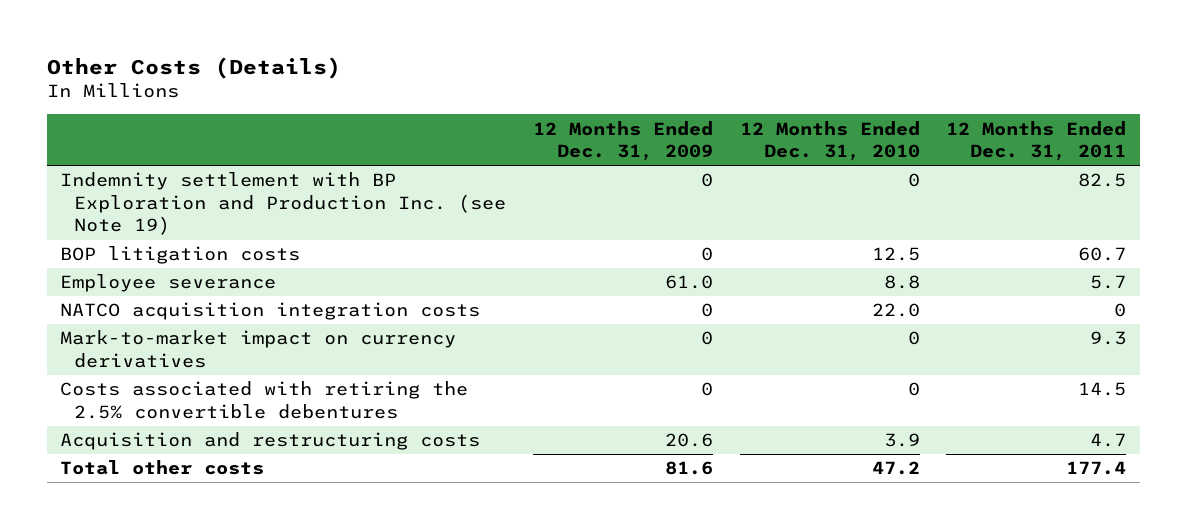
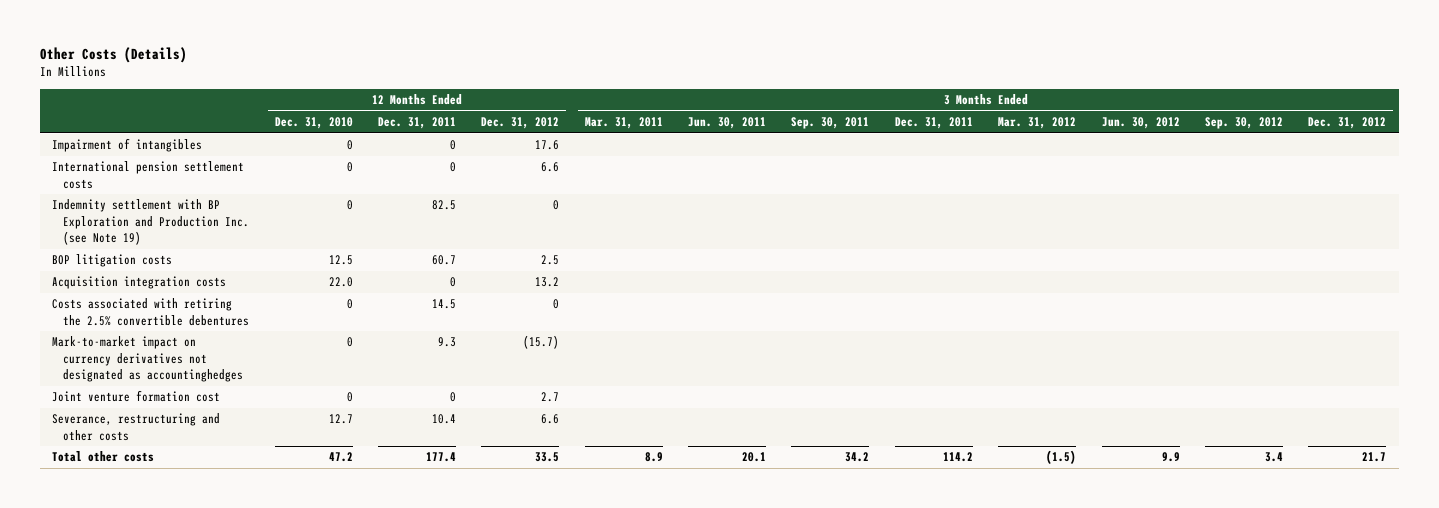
- | 12 Months Ended Dec. 31, 2009 | 12 Months Ended Dec. 31, 2010 | 12 Months Ended Dec. 31, 2011
+ | 12 Months Ended Dec. 31, 2010 | 12 Months Ended Dec. 31, 2011 | 12 Months Ended Dec. 31, 2012 | 3 Months Ended Mar. 31, 2011 | 3 Months Ended Jun. 30, 2011 | 3 Months Ended Sep. 30, 2011 | 3 Months Ended Dec. 31, 2011 | 3 Months Ended Mar. 31, 2012 | 3 Months Ended Jun. 30, 2012 | 3 Months Ended Sep. 30, 2012 | 3 Months Ended Dec. 31, 2012
+ Impairment of intangibles | 0 | 0 | 17.6 | | | | | | | |
+ International pension settlement costs | 0 | 0 | 6.6 | | | | | | | |
- Employee severance | 61.0 | 8.8 | 5.7
- NATCO acquisition integration costs | 0 | 22.0 | 0
- Mark-to-market impact on currency derivatives | 0 | 0 | 9.3
+ Acquisition integration costs | 22.0 | 0 | 13.2 | | | | | | | |
- Acquisition and restructuring costs | 20.6 | 3.9 | 4.7
+ Mark-to-market impact on currency derivatives not designated as accountinghedges | 0 | 9.3 | (15.7) | | | | | | | |
+ Joint venture formation cost | 0 | 0 | 2.7 | | | | | | | |
+ Severance, restructuring and other costs | 12.7 | 10.4 | 6.6 | | | | | | | |

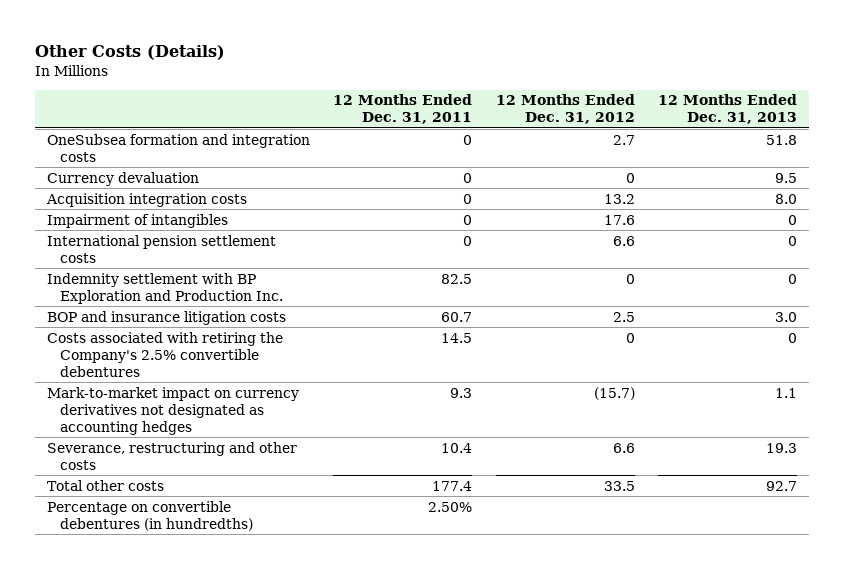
- | 12 Months Ended Dec. 31, 2010 | 12 Months Ended Dec. 31, 2011 | 12 Months Ended Dec. 31, 2012 | 3 Months Ended Mar. 31, 2011 | 3 Months Ended Jun. 30, 2011 | 3 Months Ended Sep. 30, 2011 | 3 Months Ended Dec. 31, 2011 | 3 Months Ended Mar. 31, 2012 | 3 Months Ended Jun. 30, 2012 | 3 Months Ended Sep. 30, 2012 | 3 Months Ended Dec. 31, 2012
+ | 12 Months Ended Dec. 31, 2011 | 12 Months Ended Dec. 31, 2012 | 12 Months Ended Dec. 31, 2013
+ OneSubsea formation and integration costs | 0 | 2.7 | 51.8
+ Currency devaluation | 0 | 0 | 9.5
moved up: Acquisition integration costs | 0 | 13.2 | 8.0
- Indemnity settlement with BP Exploration and Production Inc. (see Note 19) | 0 | 82.5 | 0 | | | | | | | |
- BOP litigation costs | 12.5 | 60.7 | 2.5 | | | | | | | |
- Costs associated with retiring the 2.5% convertible debentures | 0 | 14.5 | 0 | | | | | | | |
- Mark-to-market impact on currency derivatives not designated as accountinghedges | 0 | 9.3 | (15.7) | | | | | | | |
- Joint venture formation cost | 0 | 0 | 2.7 | | | | | | | |
+ Indemnity settlement with BP Exploration and Production Inc. | 82.5 | 0 | 0
+ BOP and insurance litigation costs | 60.7 | 2.5 | 3.0
+ Costs associated with retiring the Company's 2.5% convertible debentures | 14.5 | 0 | 0
+ Mark-to-market impact on currency derivatives not designated as accounting hedges | 9.3 | (15.7) | 1.1
+ Percentage on convertible debentures (in hundredths) | 2.50% | |

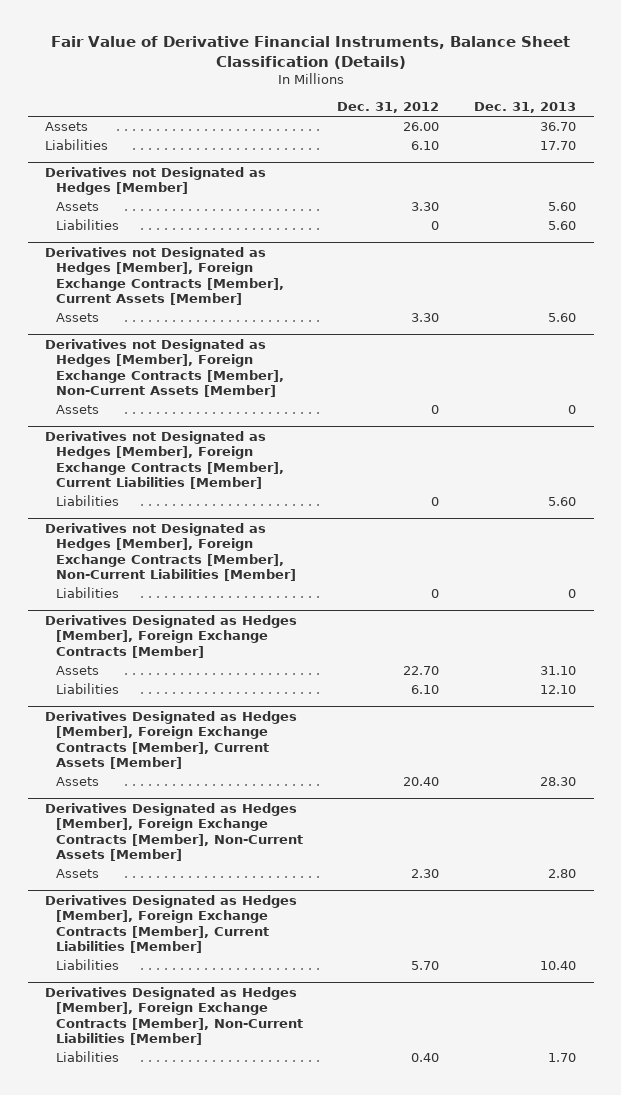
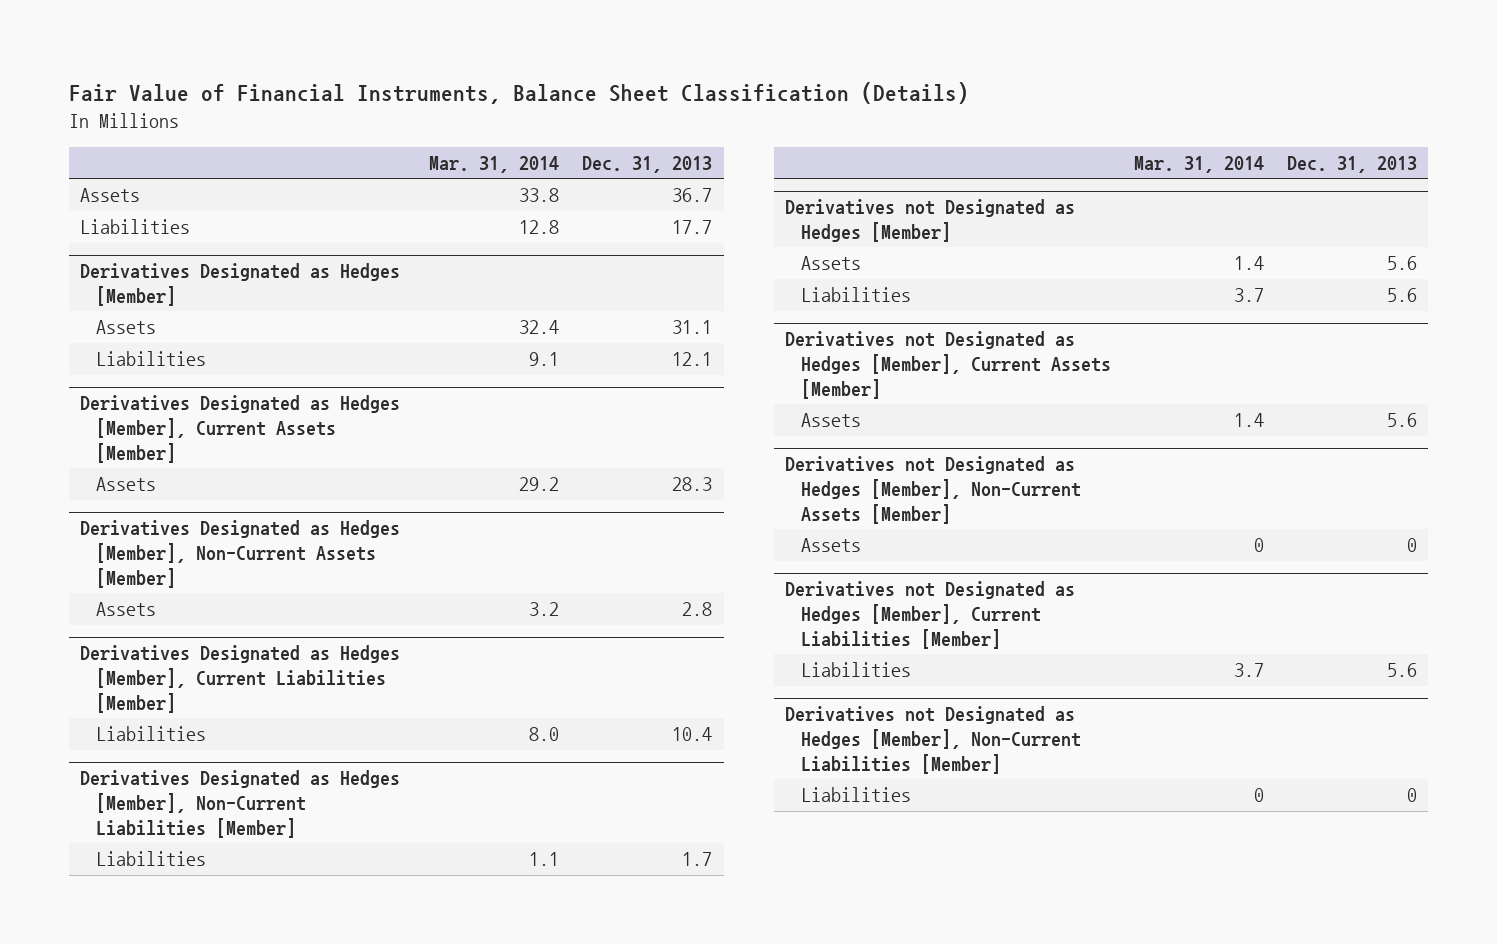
- Fair Value of Derivative Financial Instruments, Balance Sheet Classification (Details)
+ Fair Value of Financial Instruments, Balance Sheet Classification (Details)
- | Dec. 31, 2012 | Dec. 31, 2013
+ | Mar. 31, 2014 | Dec. 31, 2013
- Assets | 26.00 | 36.70
- Liabilities | 6.10 | 17.70
+ Assets | 33.8 | 36.7
+ Liabilities | 12.8 | 17.7
+ Derivatives Designated as Hedges [Member]
+ Assets | 32.4 | 31.1
+ Liabilities | 9.1 | 12.1
+ Derivatives Designated as Hedges [Member], Current Assets [Member]
+ Assets | 29.2 | 28.3
+ Derivatives Designated as Hedges [Member], Non-Current Assets [Member]
+ Assets | 3.2 | 2.8
+ Derivatives Designated as Hedges [Member], Current Liabilities [Member]
+ Liabilities | 8.0 | 10.4
+ Derivatives Designated as Hedges [Member], Non-Current Liabilities [Member]
+ Liabilities | 1.1 | 1.7
@ Derivatives not Designated as Hedges [Member]
- Assets | 3.30 | 5.60
- Liabilities | 0 | 5.60
- Derivatives not Designated as Hedges [Member], Foreign Exchange Contracts [Member], Current Assets [Member]
- Assets | 3.30 | 5.60
- Derivatives not Designated as Hedges [Member], Foreign Exchange Contracts [Member], Non-Current Assets [Member]
@ Derivatives not Designated as Hedges [Member]
+ Assets | 1.4 | 5.6
+ Liabilities | 3.7 | 5.6
+ Derivatives not Designated as Hedges [Member], Current Assets [Member]
+ Assets | 1.4 | 5.6
+ Derivatives not Designated as Hedges [Member], Non-Current Assets [Member]
- Derivatives not Designated as Hedges [Member], Foreign Exchange Contracts [Member], Current Liabilities [Member]
- Liabilities | 0 | 5.60
- Derivatives not Designated as Hedges [Member], Foreign Exchange Contracts [Member], Non-Current Liabilities [Member]
+ Derivatives not Designated as Hedges [Member], Current Liabilities [Member]
+ Liabilities | 3.7 | 5.6
+ Derivatives not Designated as Hedges [Member], Non-Current Liabilities [Member]
- Derivatives Designated as Hedges [Member], Foreign Exchange Contracts [Member]
- Assets | 22.70 | 31.10
- Liabilities | 6.10 | 12.10
- Derivatives Designated as Hedges [Member], Foreign Exchange Contracts [Member], Current Assets [Member]
- Assets | 20.40 | 28.30
- Derivatives Designated as Hedges [Member], Foreign Exchange Contracts [Member], Non-Current Assets [Member]
- Assets | 2.30 | 2.80
- Derivatives Designated as Hedges [Member], Foreign Exchange Contracts [Member], Current Liabilities [Member]
- Liabilities | 5.70 | 10.40
- Derivatives Designated as Hedges [Member], Foreign Exchange Contracts [Member], Non-Current Liabilities [Member]
- Liabilities | 0.40 | 1.70

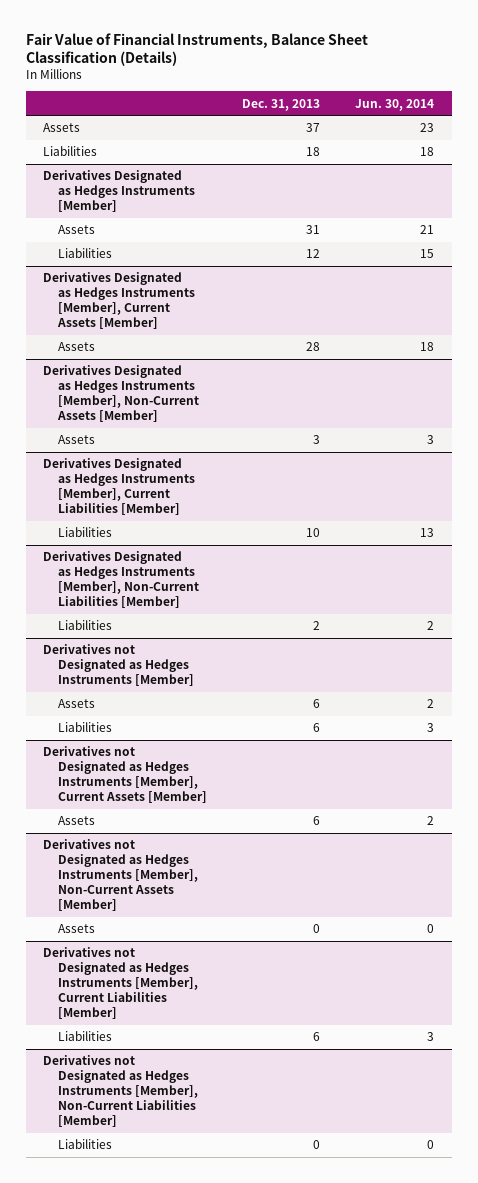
- | Mar. 31, 2014 | Dec. 31, 2013
+ | Dec. 31, 2013 | Jun. 30, 2014
- Assets | 33.8 | 36.7
- Liabilities | 12.8 | 17.7
- Derivatives Designated as Hedges [Member]
- Assets | 32.4 | 31.1
- Liabilities | 9.1 | 12.1
- Derivatives Designated as Hedges [Member], Current Assets [Member]
- Assets | 29.2 | 28.3
- Derivatives Designated as Hedges [Member], Non-Current Assets [Member]
- Assets | 3.2 | 2.8
- Derivatives Designated as Hedges [Member], Current Liabilities [Member]
- Liabilities | 8.0 | 10.4
- Derivatives Designated as Hedges [Member], Non-Current Liabilities [Member]
- Liabilities | 1.1 | 1.7
- Derivatives not Designated as Hedges [Member]
- Assets | 1.4 | 5.6
- Liabilities | 3.7 | 5.6
- Derivatives not Designated as Hedges [Member], Current Assets [Member]
- Assets | 1.4 | 5.6
- Derivatives not Designated as Hedges [Member], Non-Current Assets [Member]
+ Assets | 37 | 23
+ Liabilities | 18 | 18
+ Derivatives Designated as Hedges Instruments [Member]
+ Assets | 31 | 21
+ Liabilities | 12 | 15
+ Derivatives Designated as Hedges Instruments [Member], Current Assets [Member]
+ Assets | 28 | 18
+ Derivatives Designated as Hedges Instruments [Member], Non-Current Assets [Member]
+ Assets | 3 | 3
+ Derivatives Designated as Hedges Instruments [Member], Current Liabilities [Member]
+ Liabilities | 10 | 13
+ Derivatives Designated as Hedges Instruments [Member], Non-Current Liabilities [Member]
+ Liabilities | 2 | 2
+ Derivatives not Designated as Hedges Instruments [Member]
+ Assets | 6 | 2
+ Liabilities | 6 | 3
+ Derivatives not Designated as Hedges Instruments [Member], Current Assets [Member]
+ Assets | 6 | 2
+ Derivatives not Designated as Hedges Instruments [Member], Non-Current Assets [Member]
- Derivatives not Designated as Hedges [Member], Current Liabilities [Member]
- Liabilities | 3.7 | 5.6
- Derivatives not Designated as Hedges [Member], Non-Current Liabilities [Member]
+ Derivatives not Designated as Hedges Instruments [Member], Current Liabilities [Member]
+ Liabilities | 6 | 3
+ Derivatives not Designated as Hedges Instruments [Member], Non-Current Liabilities [Member]

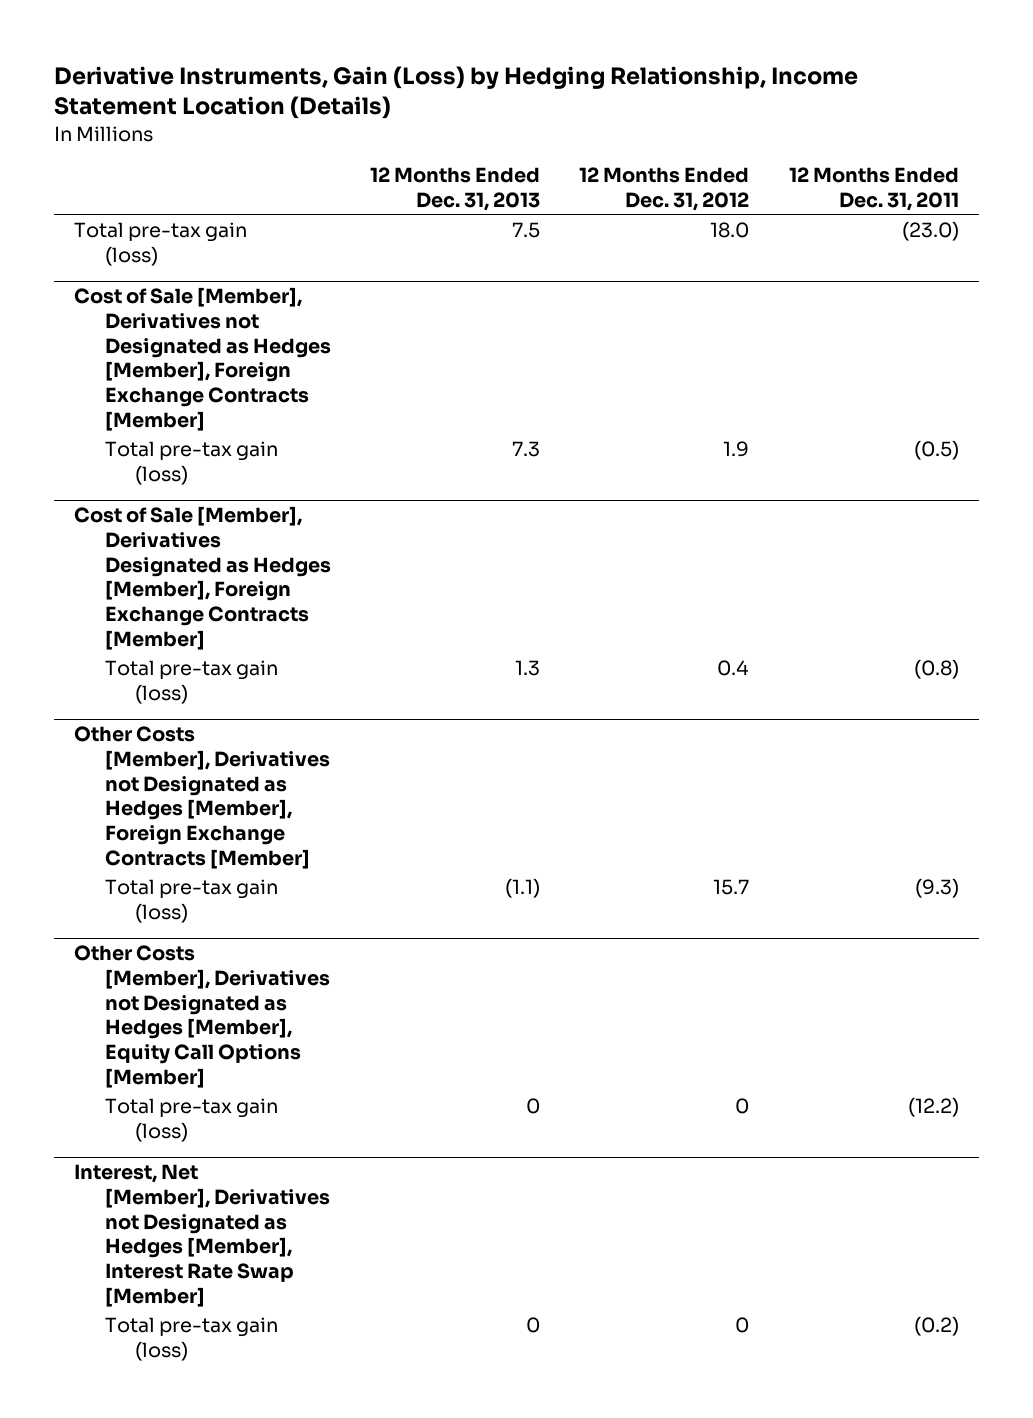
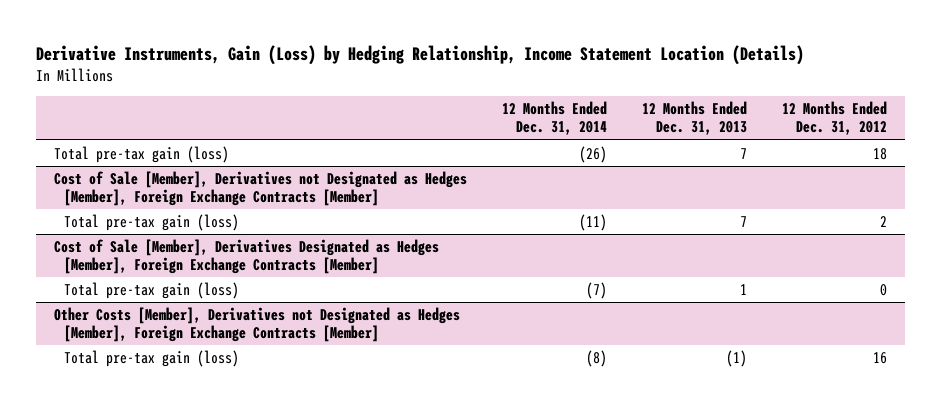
- | 12 Months Ended Dec. 31, 2013 | 12 Months Ended Dec. 31, 2012 | 12 Months Ended Dec. 31, 2011
+ | 12 Months Ended Dec. 31, 2014 | 12 Months Ended Dec. 31, 2013 | 12 Months Ended Dec. 31, 2012
- Total pre-tax gain (loss) | 7.5 | 18.0 | (23.0)
+ Total pre-tax gain (loss) | (26) | 7 | 18
@ Cost of Sale [Member], Derivatives not Designated as Hedges [Member], Foreign Exchange Contracts [Member]
- Total pre-tax gain (loss) | 7.3 | 1.9 | (0.5)
+ Total pre-tax gain (loss) | (11) | 7 | 2
@ Cost of Sale [Member], Derivatives Designated as Hedges [Member], Foreign Exchange Contracts [Member]
- Total pre-tax gain (loss) | 1.3 | 0.4 | (0.8)
+ Total pre-tax gain (loss) | (7) | 1 | 0
@ Other Costs [Member], Derivatives not Designated as Hedges [Member], Foreign Exchange Contracts [Member]
- Total pre-tax gain (loss) | (1.1) | 15.7 | (9.3)
- Other Costs [Member], Derivatives not Designated as Hedges [Member], Equity Call Options [Member]
- Total pre-tax gain (loss) | 0 | 0 | (12.2)
- Interest, Net [Member], Derivatives not Designated as Hedges [Member], Interest Rate Swap [Member]
- Total pre-tax gain (loss) | 0 | 0 | (0.2)
@ Other Costs [Member], Derivatives not Designated as Hedges [Member], Foreign Exchange Contracts [Member]
+ Total pre-tax gain (loss) | (8) | (1) | 16

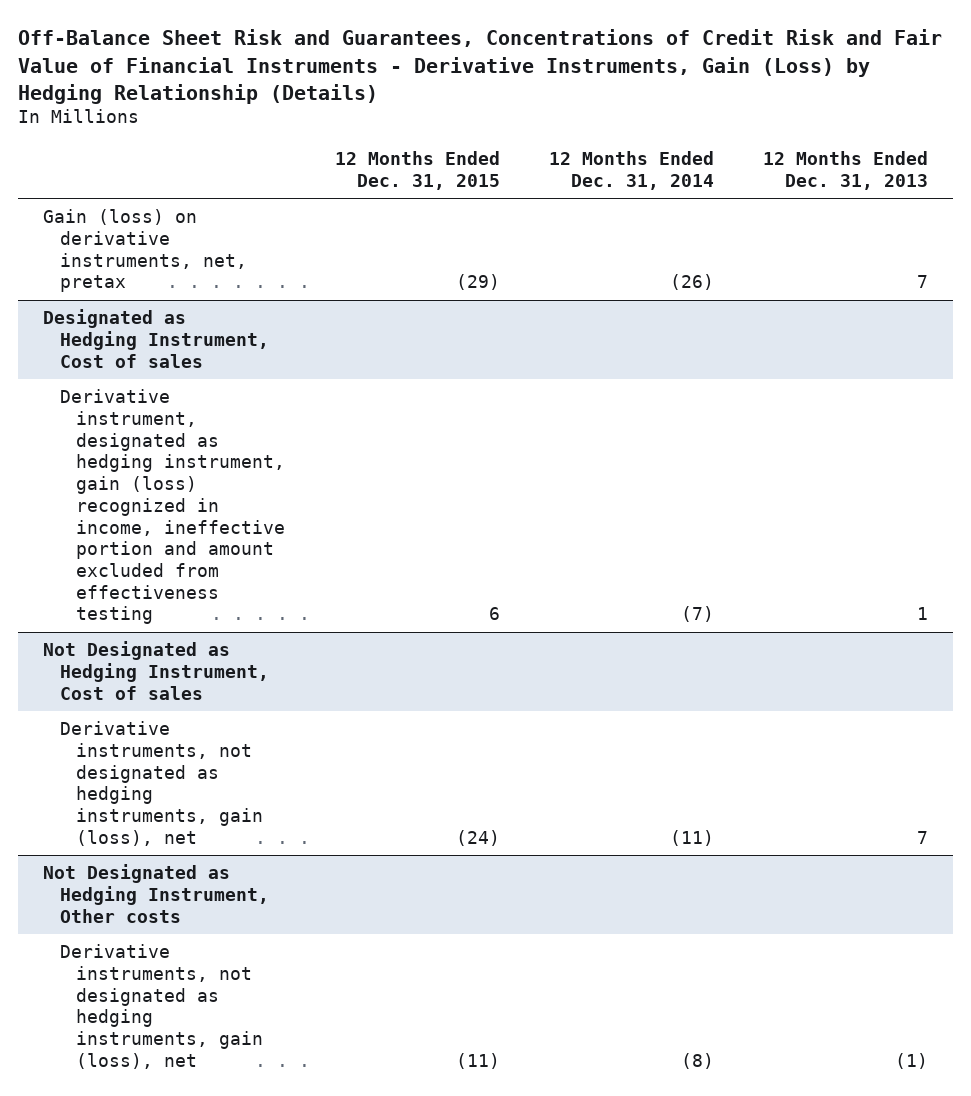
- Derivative Instruments, Gain (Loss) by Hedging Relationship, Income Statement Location (Details)
+ Off-Balance Sheet Risk and Guarantees, Concentrations of Credit Risk and Fair Value of Financial Instruments - Derivative Instruments, Gain (Loss) by Hedging Relationship (Details)
- | 12 Months Ended Dec. 31, 2014 | 12 Months Ended Dec. 31, 2013 | 12 Months Ended Dec. 31, 2012
+ | 12 Months Ended Dec. 31, 2015 | 12 Months Ended Dec. 31, 2014 | 12 Months Ended Dec. 31, 2013
- Total pre-tax gain (loss) | (26) | 7 | 18
- Cost of Sale [Member], Derivatives not Designated as Hedges [Member], Foreign Exchange Contracts [Member]
- Total pre-tax gain (loss) | (11) | 7 | 2
- Cost of Sale [Member], Derivatives Designated as Hedges [Member], Foreign Exchange Contracts [Member]
- Total pre-tax gain (loss) | (7) | 1 | 0
- Other Costs [Member], Derivatives not Designated as Hedges [Member], Foreign Exchange Contracts [Member]
- Total pre-tax gain (loss) | (8) | (1) | 16
+ Gain (loss) on derivative instruments, net, pretax | (29) | (26) | 7
+ Designated as Hedging Instrument, Cost of sales
+ Derivative instrument, designated as hedging instrument, gain (loss) recognized in income, ineffective portion and amount excluded from effectiveness testing | 6 | (7) | 1
+ Not Designated as Hedging Instrument, Cost of sales
+ Derivative instruments, not designated as hedging instruments, gain (loss), net | (24) | (11) | 7
+ Not Designated as Hedging Instrument, Other costs
+ Derivative instruments, not designated as hedging instruments, gain (loss), net | (11) | (8) | (1)

